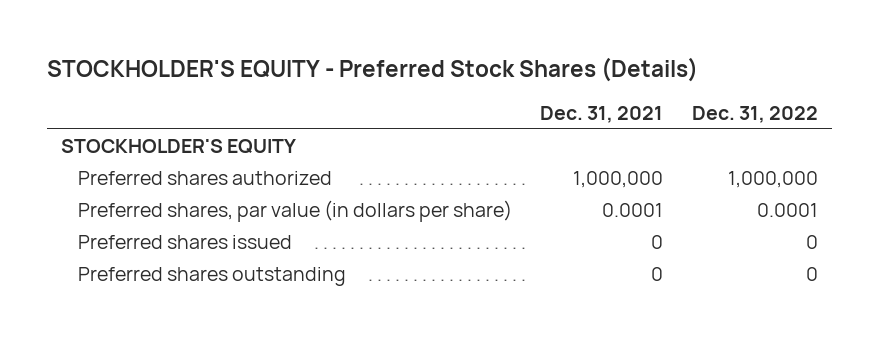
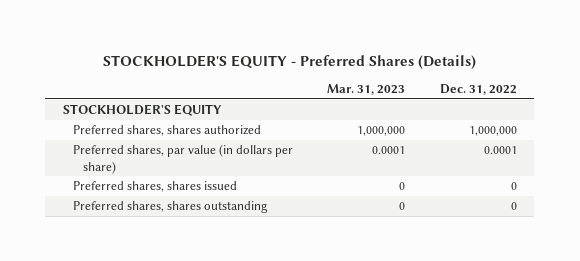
- STOCKHOLDER'S EQUITY - Preferred Stock Shares (Details)
+ STOCKHOLDER'S EQUITY - Preferred Shares (Details)
- | Dec. 31, 2021 | Dec. 31, 2022
+ | Mar. 31, 2023 | Dec. 31, 2022
- Preferred shares authorized | 1,000,000 | 1,000,000
+ Preferred shares, shares authorized | 1,000,000 | 1,000,000
- Preferred shares issued | 0 | 0
- Preferred shares outstanding | 0 | 0
+ Preferred shares, shares issued | 0 | 0
+ Preferred shares, shares outstanding | 0 | 0

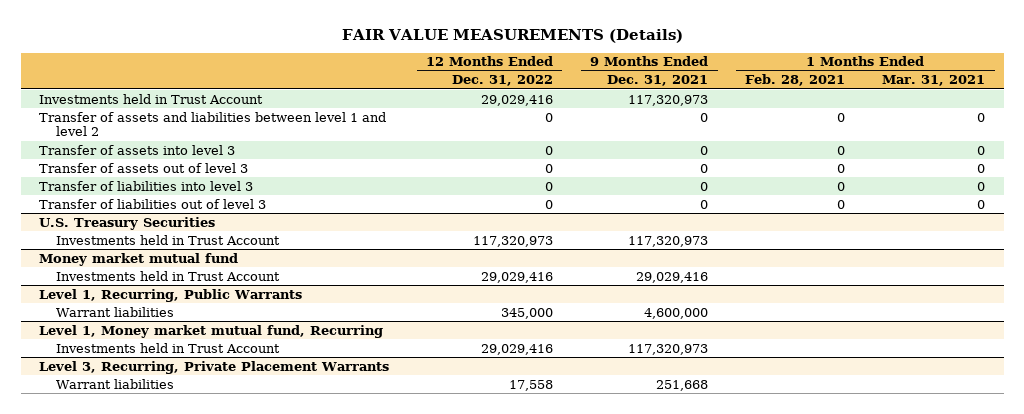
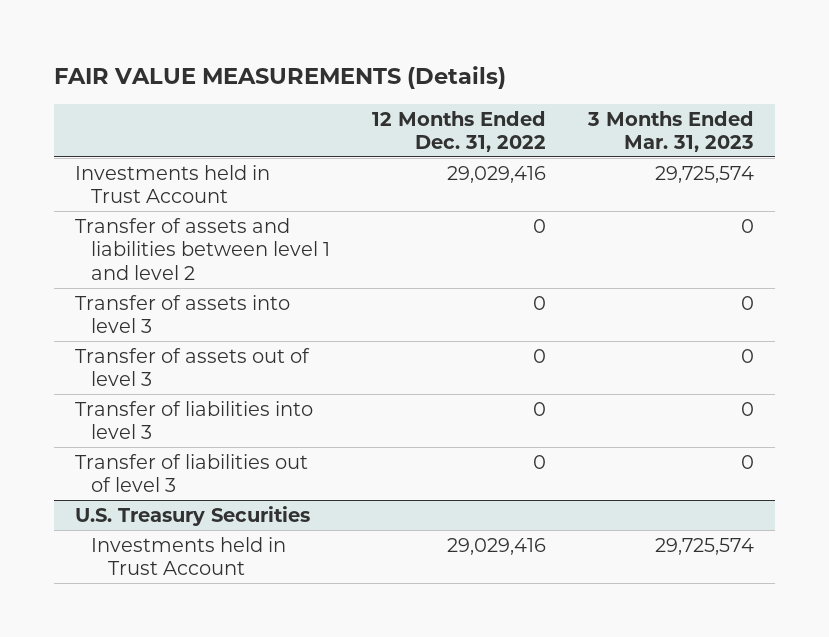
- | 12 Months Ended Dec. 31, 2022 | 9 Months Ended Dec. 31, 2021 | 1 Months Ended Feb. 28, 2021 | 1 Months Ended Mar. 31, 2021
+ | 12 Months Ended Dec. 31, 2022 | 3 Months Ended Mar. 31, 2023
@ U.S. Treasury Securities
- Investments held in Trust Account | 117,320,973 | 117,320,973 | |
- Money market mutual fund
- Level 1, Recurring, Public Warrants
- Warrant liabilities | 345,000 | 4,600,000 | |
- Level 1, Money market mutual fund, Recurring
- Investments held in Trust Account | 29,029,416 | 117,320,973 | |
- Level 3, Recurring, Private Placement Warrants
- Warrant liabilities | 17,558 | 251,668 | |

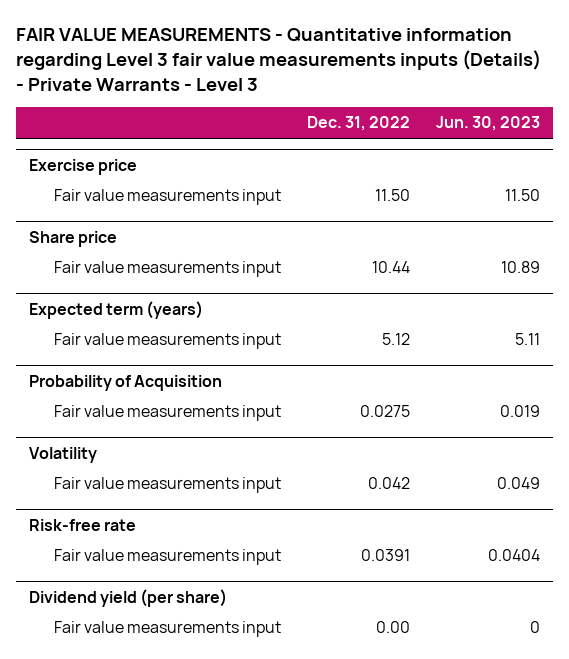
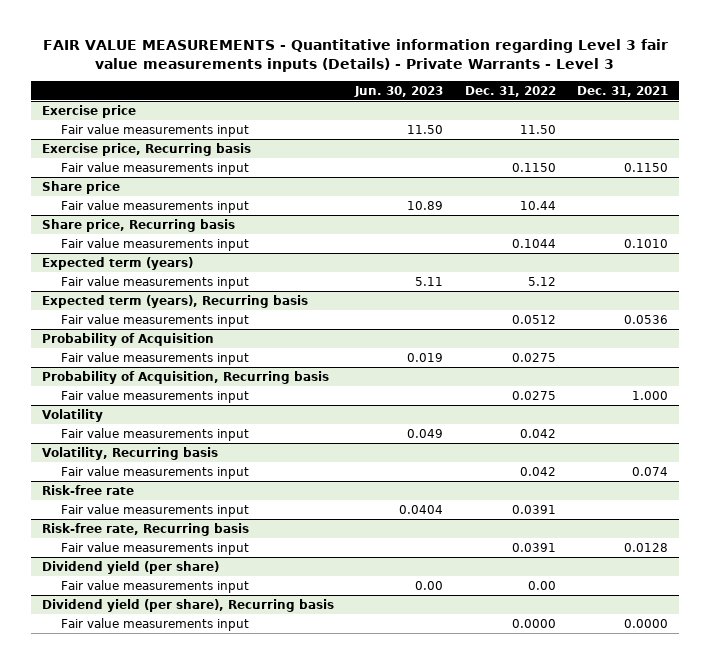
- | Dec. 31, 2022 | Jun. 30, 2023
+ | Jun. 30, 2023 | Dec. 31, 2022 | Dec. 31, 2021
+ Exercise price, Recurring basis
+ Fair value measurements input | | 0.1150 | 0.1150
+ Share price, Recurring basis
+ Fair value measurements input | | 0.1044 | 0.1010
+ Expected term (years), Recurring basis
+ Fair value measurements input | | 0.0512 | 0.0536
+ Probability of Acquisition, Recurring basis
+ Fair value measurements input | | 0.0275 | 1.000
+ Volatility, Recurring basis
+ Fair value measurements input | | 0.042 | 0.074
+ Risk-free rate, Recurring basis
+ Fair value measurements input | | 0.0391 | 0.0128
@ Dividend yield (per share)
- Fair value measurements input | 0.00 | 0
+ Fair value measurements input | 0.00 | 0.00 |
+ Dividend yield (per share), Recurring basis
+ Fair value measurements input | | 0.0000 | 0.0000

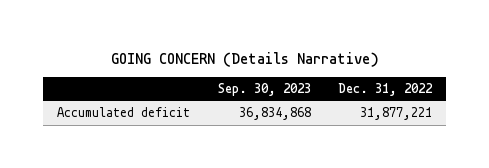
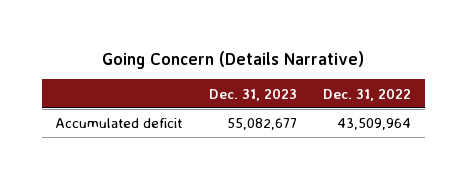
- GOING CONCERN (Details Narrative)
+ Going Concern (Details Narrative)
- | Sep. 30, 2023 | Dec. 31, 2022
+ | Dec. 31, 2023 | Dec. 31, 2022
- Accumulated deficit | 36,834,868 | 31,877,221
+ Accumulated deficit | 55,082,677 | 43,509,964

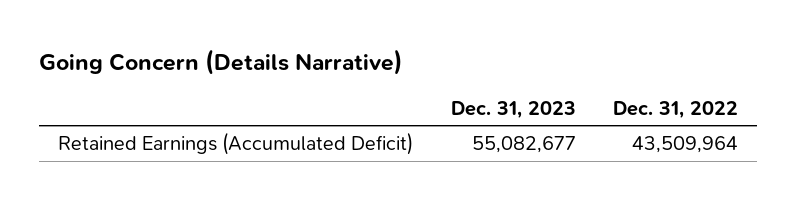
- Accumulated deficit | 55,082,677 | 43,509,964
+ Retained Earnings (Accumulated Deficit) | 55,082,677 | 43,509,964

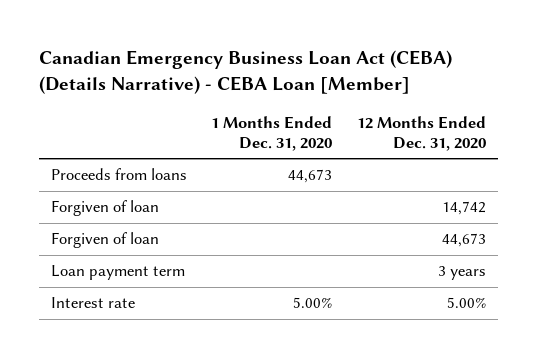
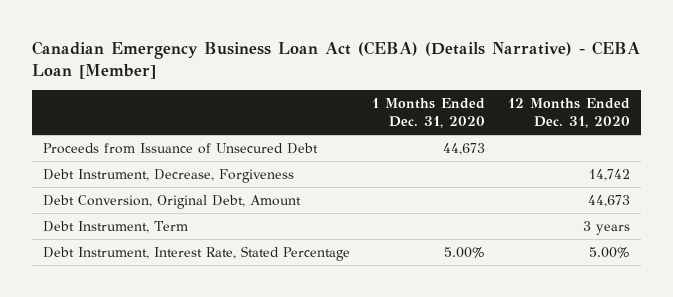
- Proceeds from loans | 44,673 |
- Forgiven of loan | | 14,742
- Forgiven of loan | | 44,673
- Loan payment term | | 3 years
- Interest rate | 5.00% | 5.00%
+ Proceeds from Issuance of Unsecured Debt | 44,673 |
+ Debt Instrument, Decrease, Forgiveness | | 14,742
+ Debt Conversion, Original Debt, Amount | | 44,673
+ Debt Instrument, Term | | 3 years
+ Debt Instrument, Interest Rate, Stated Percentage | 5.00% | 5.00%

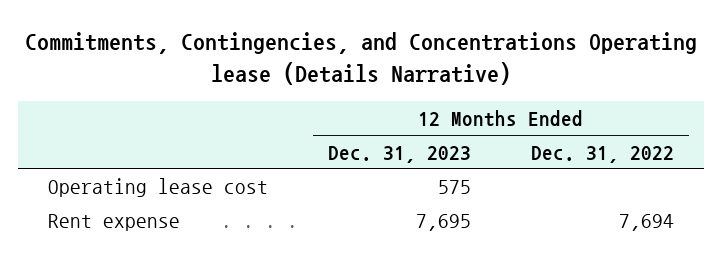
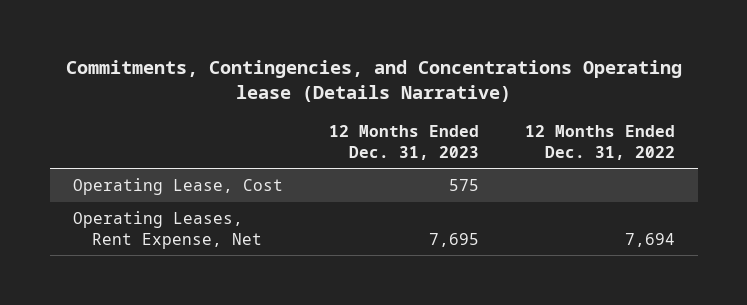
- Operating lease cost | 575 |
- Rent expense | 7,695 | 7,694
+ Operating Lease, Cost | 575 |
+ Operating Leases, Rent Expense, Net | 7,695 | 7,694

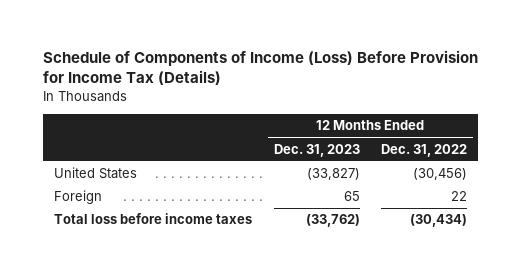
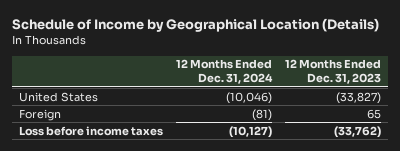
- Schedule of Components of Income (Loss) Before Provision for Income Tax (Details)
+ Schedule of Income by Geographical Location (Details)
- | 12 Months Ended Dec. 31, 2023 | 12 Months Ended Dec. 31, 2022
+ | 12 Months Ended Dec. 31, 2024 | 12 Months Ended Dec. 31, 2023
- Total loss before income taxes | (33,762) | (30,434)
+ Loss before income taxes | (10,127) | (33,762)

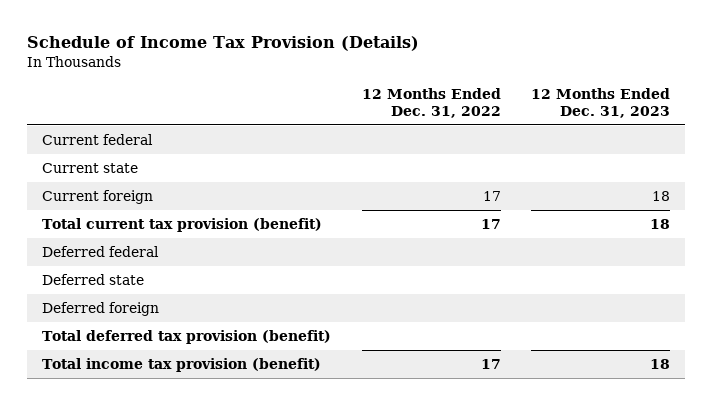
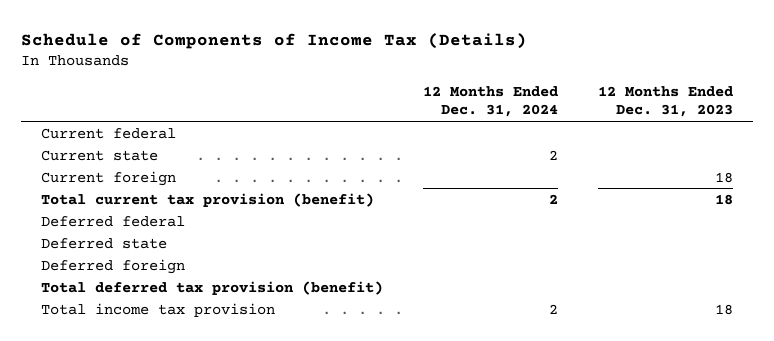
- Schedule of Income Tax Provision (Details)
+ Schedule of Components of Income Tax (Details)
- | 12 Months Ended Dec. 31, 2022 | 12 Months Ended Dec. 31, 2023
+ | 12 Months Ended Dec. 31, 2024 | 12 Months Ended Dec. 31, 2023
- Total income tax provision (benefit) | 17 | 18
+ Total income tax provision | 2 | 18

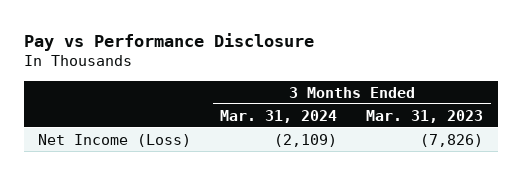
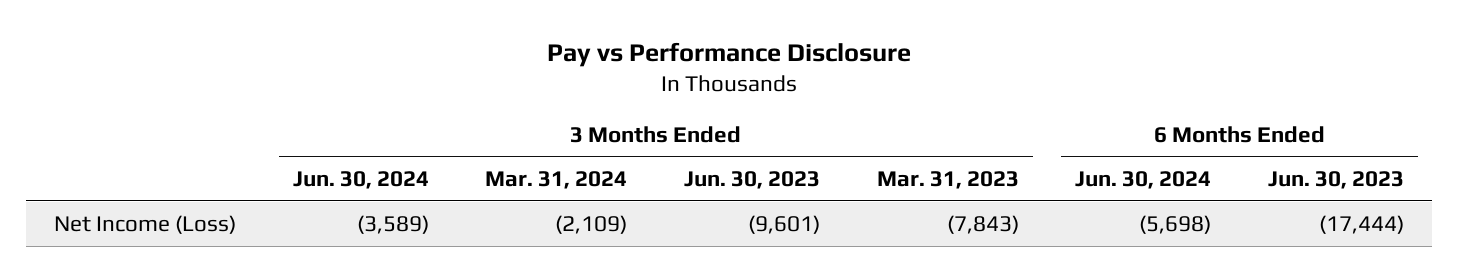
- | 3 Months Ended Mar. 31, 2024 | 3 Months Ended Mar. 31, 2023
+ | 3 Months Ended Jun. 30, 2024 | 3 Months Ended Mar. 31, 2024 | 3 Months Ended Jun. 30, 2023 | 3 Months Ended Mar. 31, 2023 | 6 Months Ended Jun. 30, 2024 | 6 Months Ended Jun. 30, 2023
- Net Income (Loss) | (2,109) | (7,826)
+ Net Income (Loss) | (3,589) | (2,109) | (9,601) | (7,843) | (5,698) | (17,444)

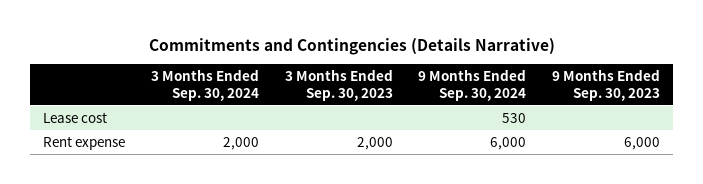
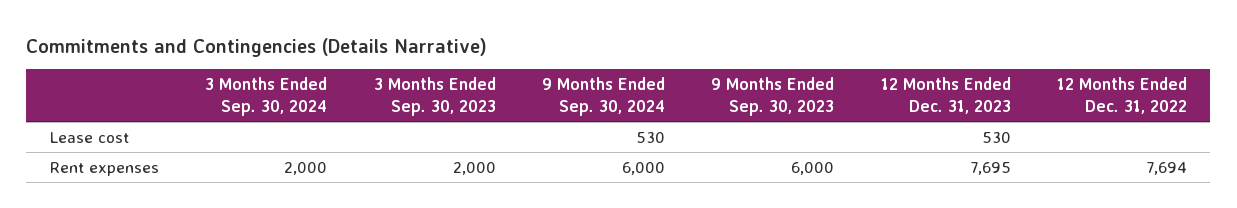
- | 3 Months Ended Sep. 30, 2024 | 3 Months Ended Sep. 30, 2023 | 9 Months Ended Sep. 30, 2024 | 9 Months Ended Sep. 30, 2023
+ | 3 Months Ended Sep. 30, 2024 | 3 Months Ended Sep. 30, 2023 | 9 Months Ended Sep. 30, 2024 | 9 Months Ended Sep. 30, 2023 | 12 Months Ended Dec. 31, 2023 | 12 Months Ended Dec. 31, 2022
- Rent expense | 2,000 | 2,000 | 6,000 | 6,000
+ Rent expenses | 2,000 | 2,000 | 6,000 | 6,000 | 7,695 | 7,694

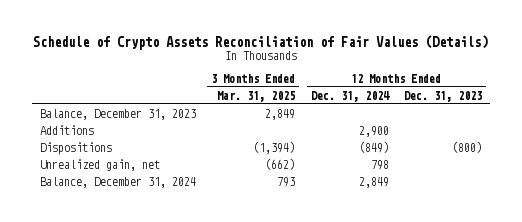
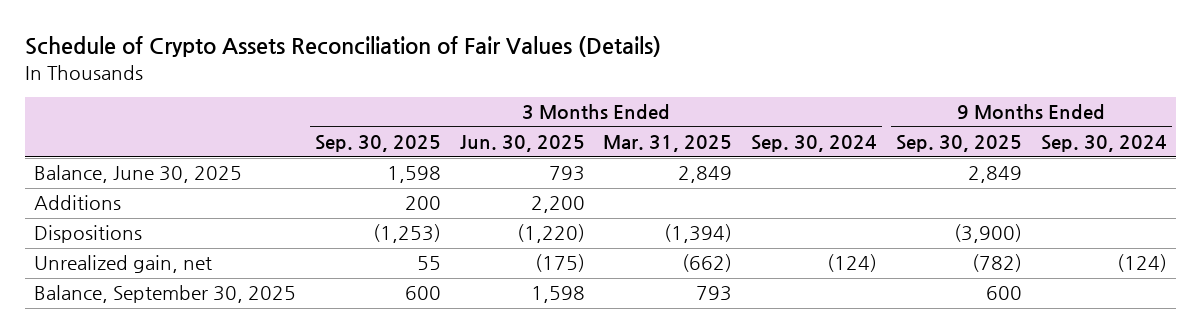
- | 3 Months Ended Mar. 31, 2025 | 12 Months Ended Dec. 31, 2024 | 12 Months Ended Dec. 31, 2023
+ | 3 Months Ended Sep. 30, 2025 | 3 Months Ended Jun. 30, 2025 | 3 Months Ended Mar. 31, 2025 | 3 Months Ended Sep. 30, 2024 | 9 Months Ended Sep. 30, 2025 | 9 Months Ended Sep. 30, 2024
- Balance, December 31, 2023 | 2,849 | |
+ Balance, June 30, 2025 | 1,598 | 793 | 2,849 | | 2,849 |
- Balance, December 31, 2024 | 793 | 2,849 |
+ Balance, September 30, 2025 | 600 | 1,598 | 793 | | 600 |

